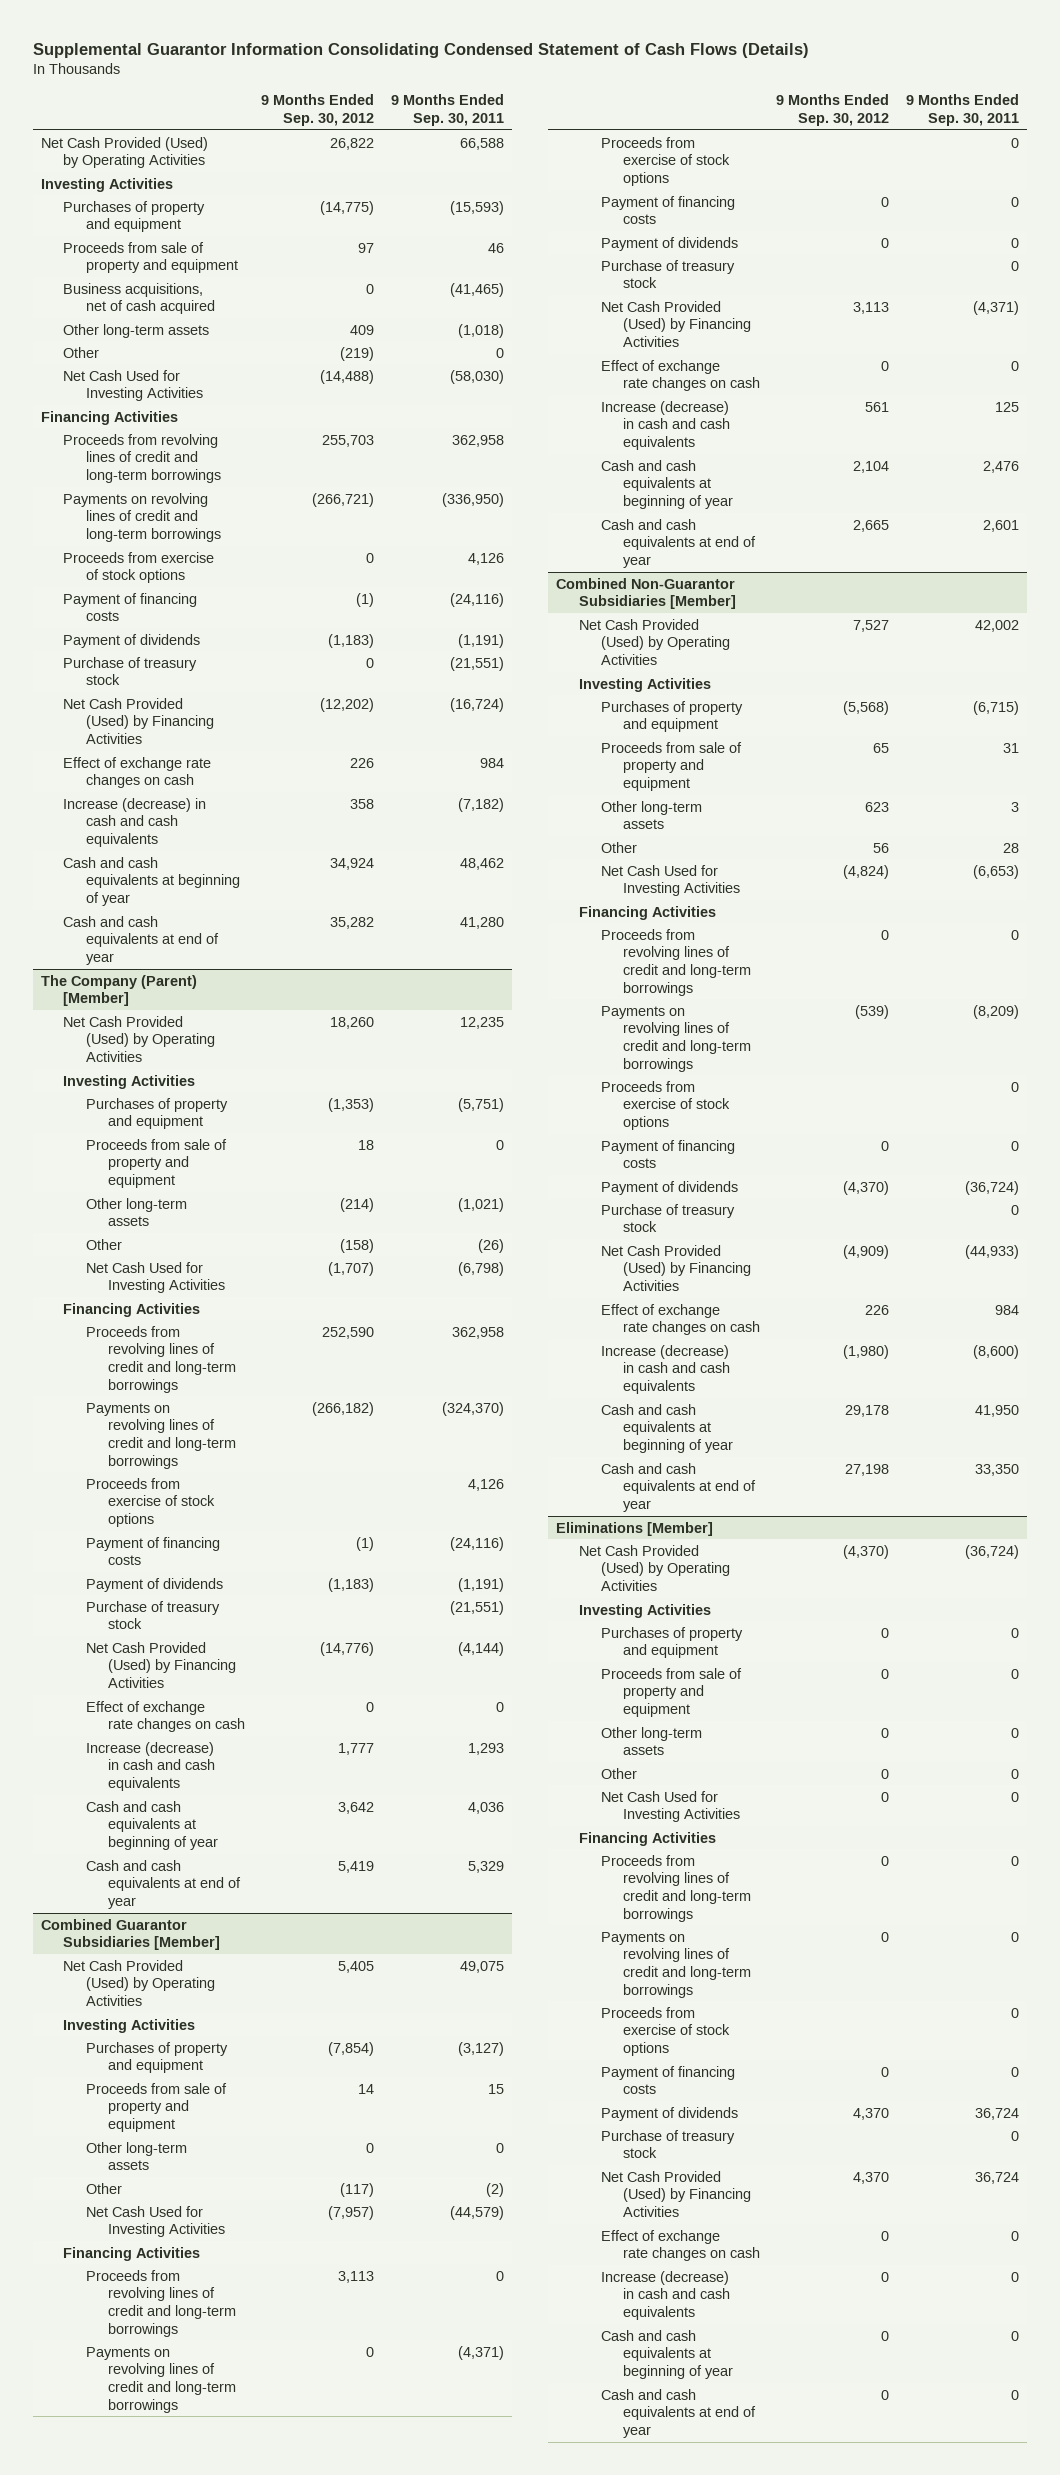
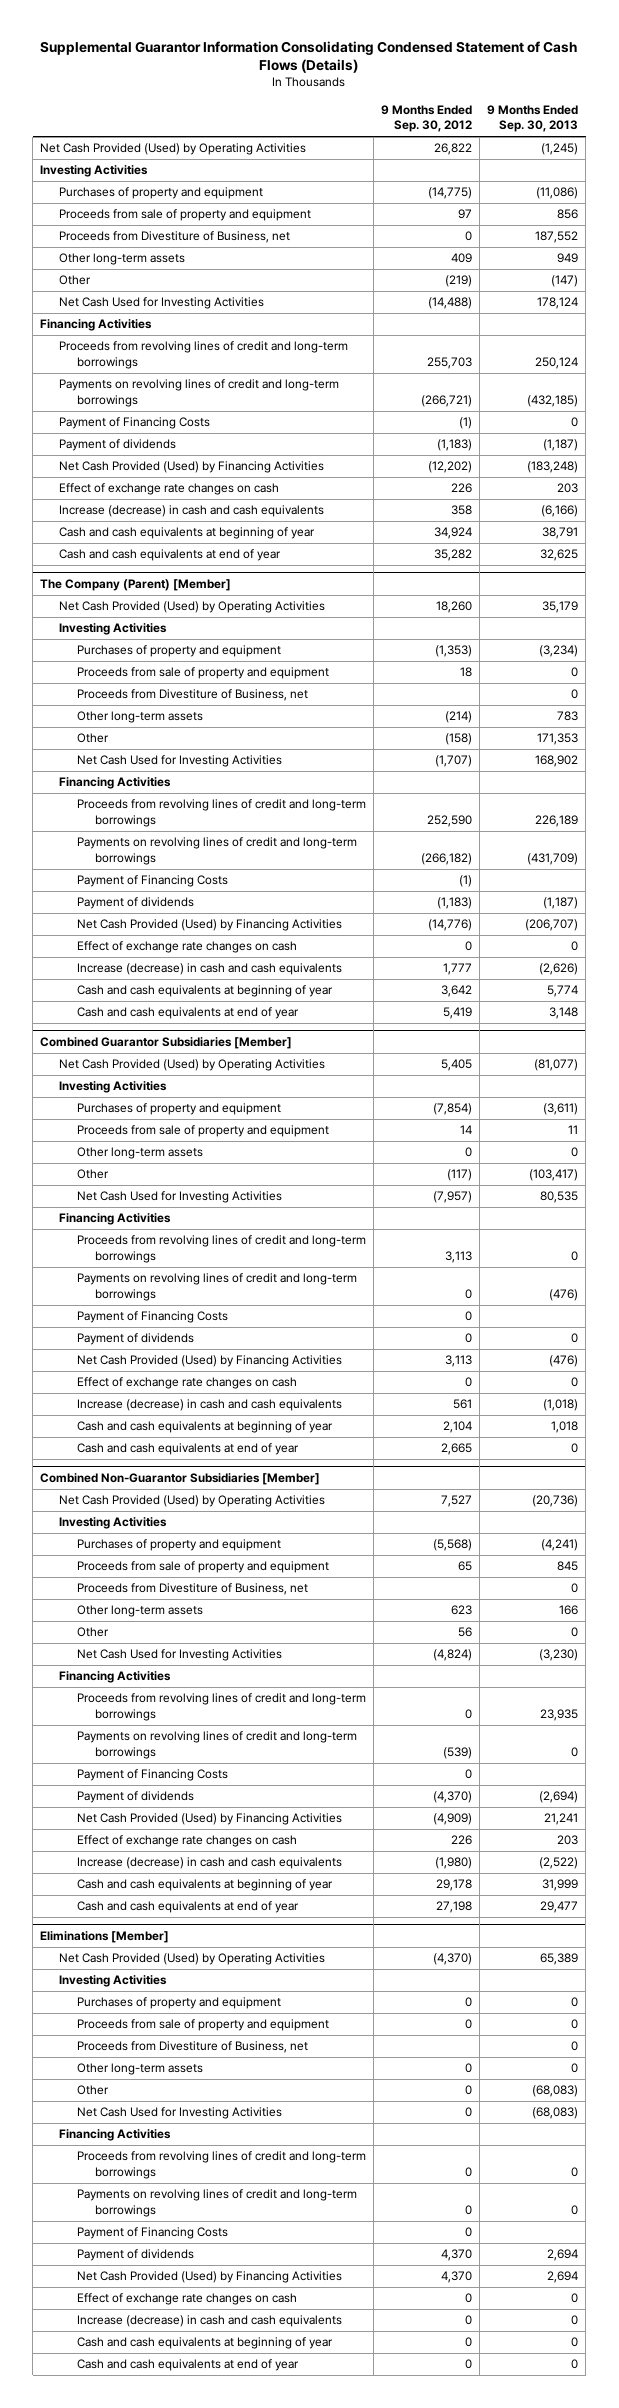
- | 9 Months Ended Sep. 30, 2012 | 9 Months Ended Sep. 30, 2011
+ | 9 Months Ended Sep. 30, 2012 | 9 Months Ended Sep. 30, 2013
- Business acquisitions, net of cash acquired | 0 | (41,465)
+ Proceeds from Divestiture of Business, net | 0 | 187,552
- Proceeds from exercise of stock options | 0 | 4,126
- Payment of financing costs | (1) | (24,116)
+ Payment of Financing Costs | (1) | 0
- Purchase of treasury stock | 0 | (21,551)
@ The Company (Parent) [Member]
+ Proceeds from Divestiture of Business, net | | 0
- Proceeds from exercise of stock options | | 4,126
- Payment of financing costs | (1) | (24,116)
+ Payment of Financing Costs | (1) |
- Purchase of treasury stock | | (21,551)
@ Combined Guarantor Subsidiaries [Member]
- Proceeds from exercise of stock options | | 0
- Payment of financing costs | 0 | 0
+ Payment of Financing Costs | 0 |
- Purchase of treasury stock | | 0
@ Combined Non-Guarantor Subsidiaries [Member]
+ Proceeds from Divestiture of Business, net | | 0
- Proceeds from exercise of stock options | | 0
- Payment of financing costs | 0 | 0
+ Payment of Financing Costs | 0 |
- Purchase of treasury stock | | 0
@ Eliminations [Member]
+ Proceeds from Divestiture of Business, net | | 0
- Proceeds from exercise of stock options | | 0
- Payment of financing costs | 0 | 0
+ Payment of Financing Costs | 0 |
- Purchase of treasury stock | | 0

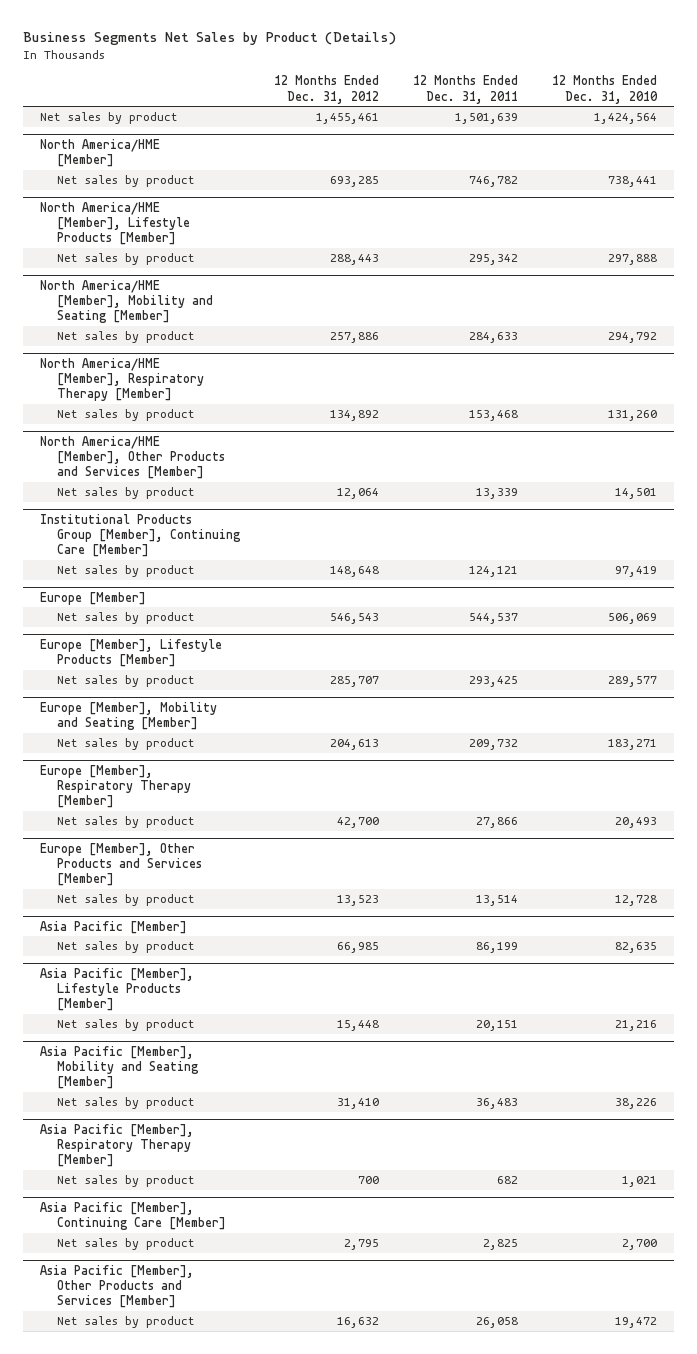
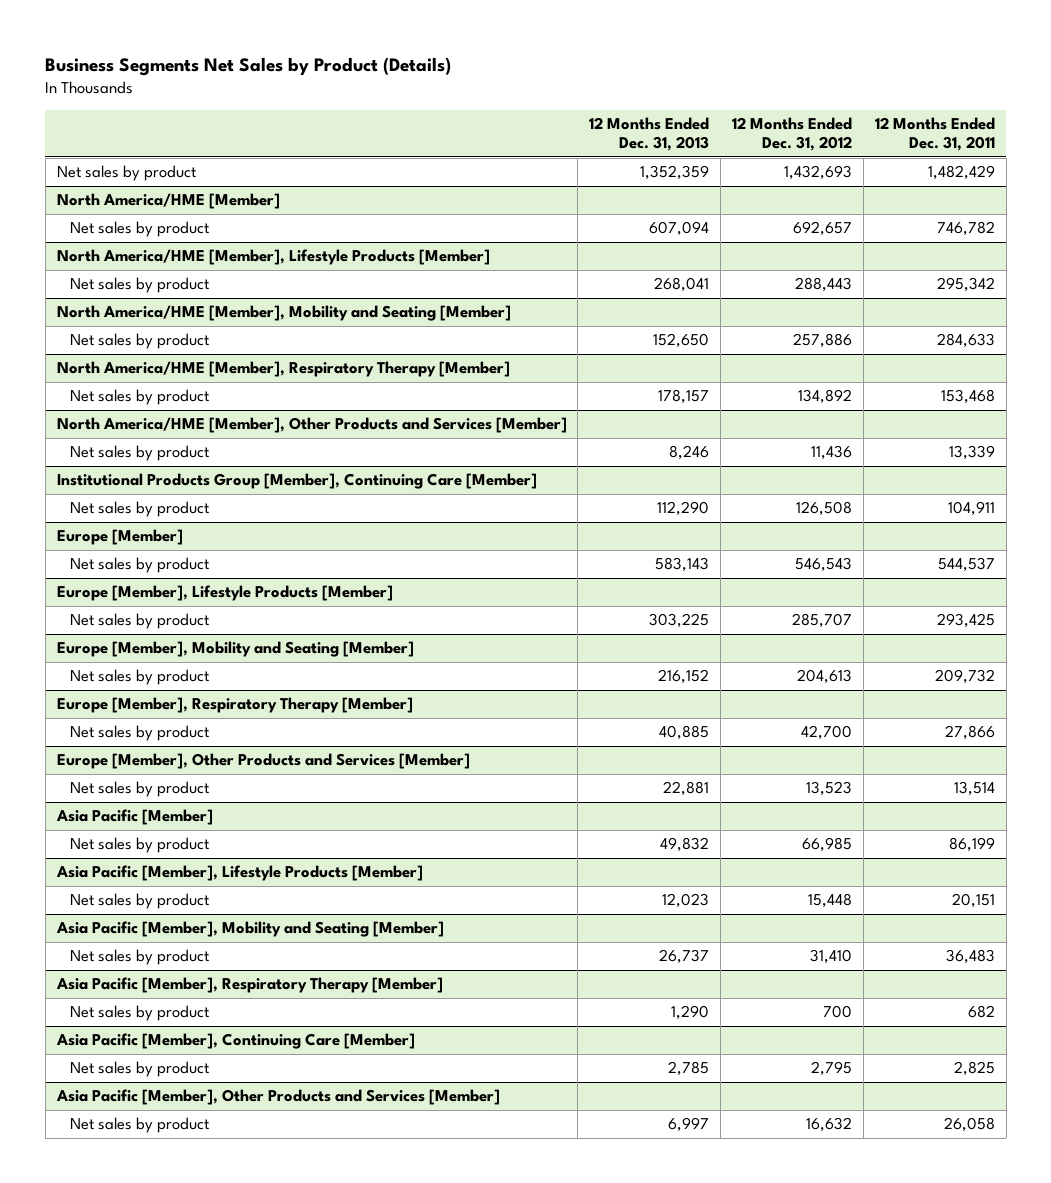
- | 12 Months Ended Dec. 31, 2012 | 12 Months Ended Dec. 31, 2011 | 12 Months Ended Dec. 31, 2010
+ | 12 Months Ended Dec. 31, 2013 | 12 Months Ended Dec. 31, 2012 | 12 Months Ended Dec. 31, 2011
- Net sales by product | 1,455,461 | 1,501,639 | 1,424,564
+ Net sales by product | 1,352,359 | 1,432,693 | 1,482,429
@ North America/HME [Member]
- Net sales by product | 693,285 | 746,782 | 738,441
+ Net sales by product | 607,094 | 692,657 | 746,782
@ North America/HME [Member], Other Products and Services [Member]
- Net sales by product | 12,064 | 13,339 | 14,501
+ Net sales by product | 8,246 | 11,436 | 13,339
@ Institutional Products Group [Member], Continuing Care [Member]
- Net sales by product | 148,648 | 124,121 | 97,419
+ Net sales by product | 112,290 | 126,508 | 104,911

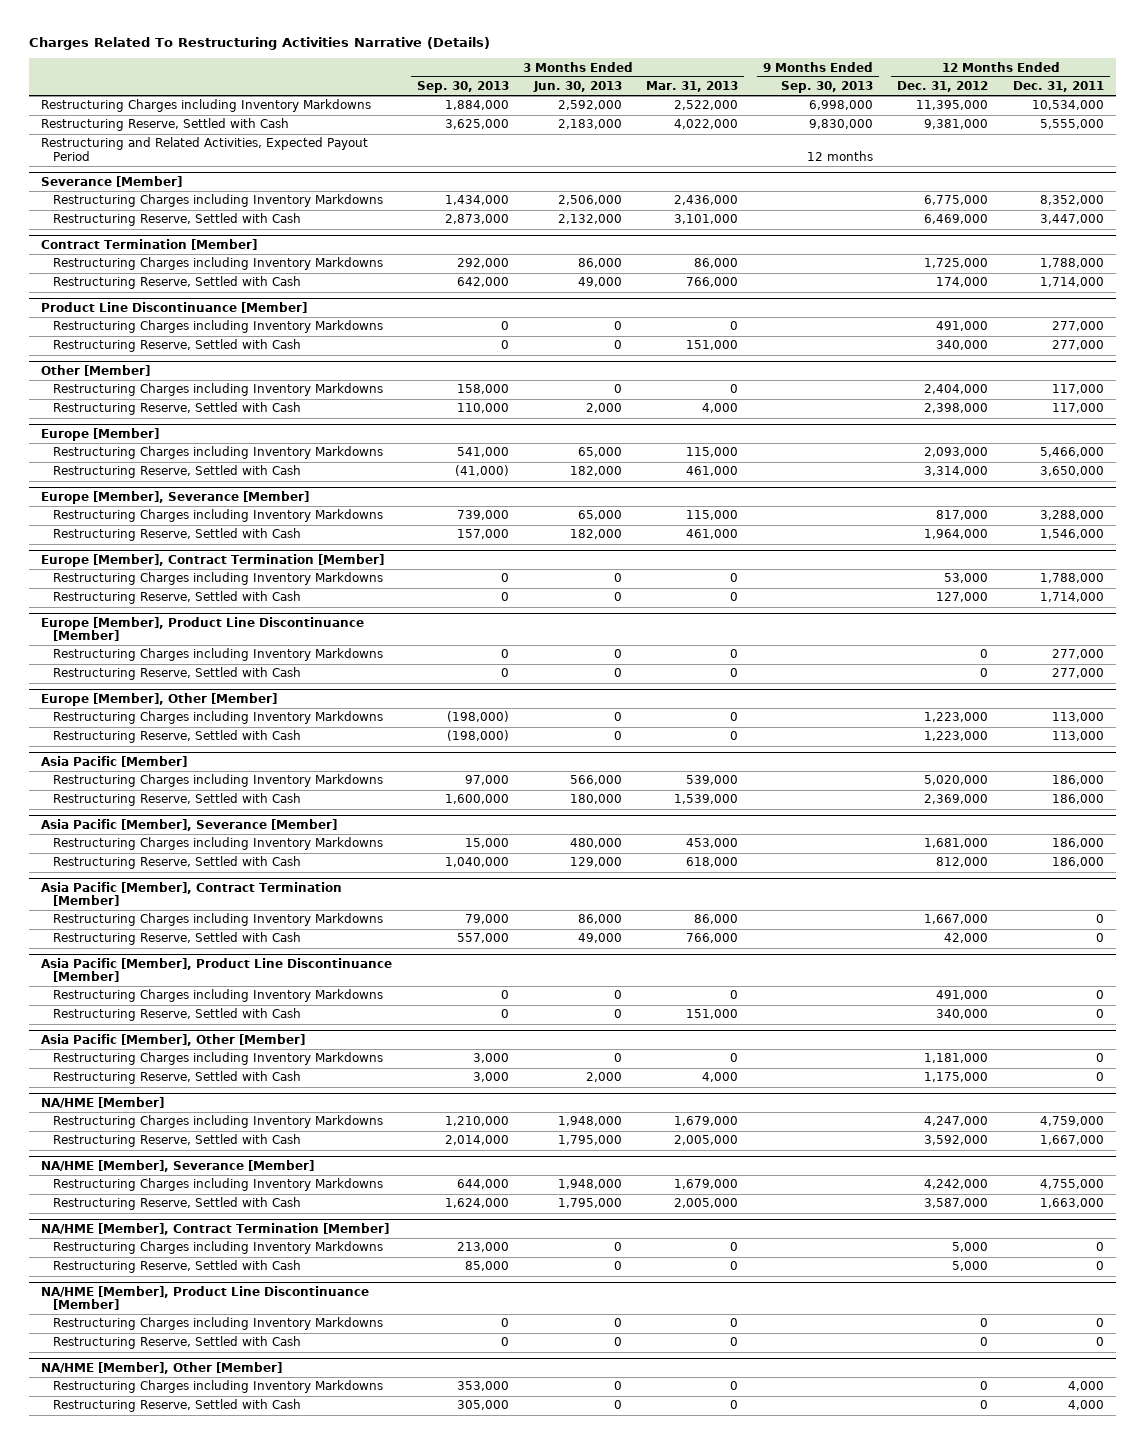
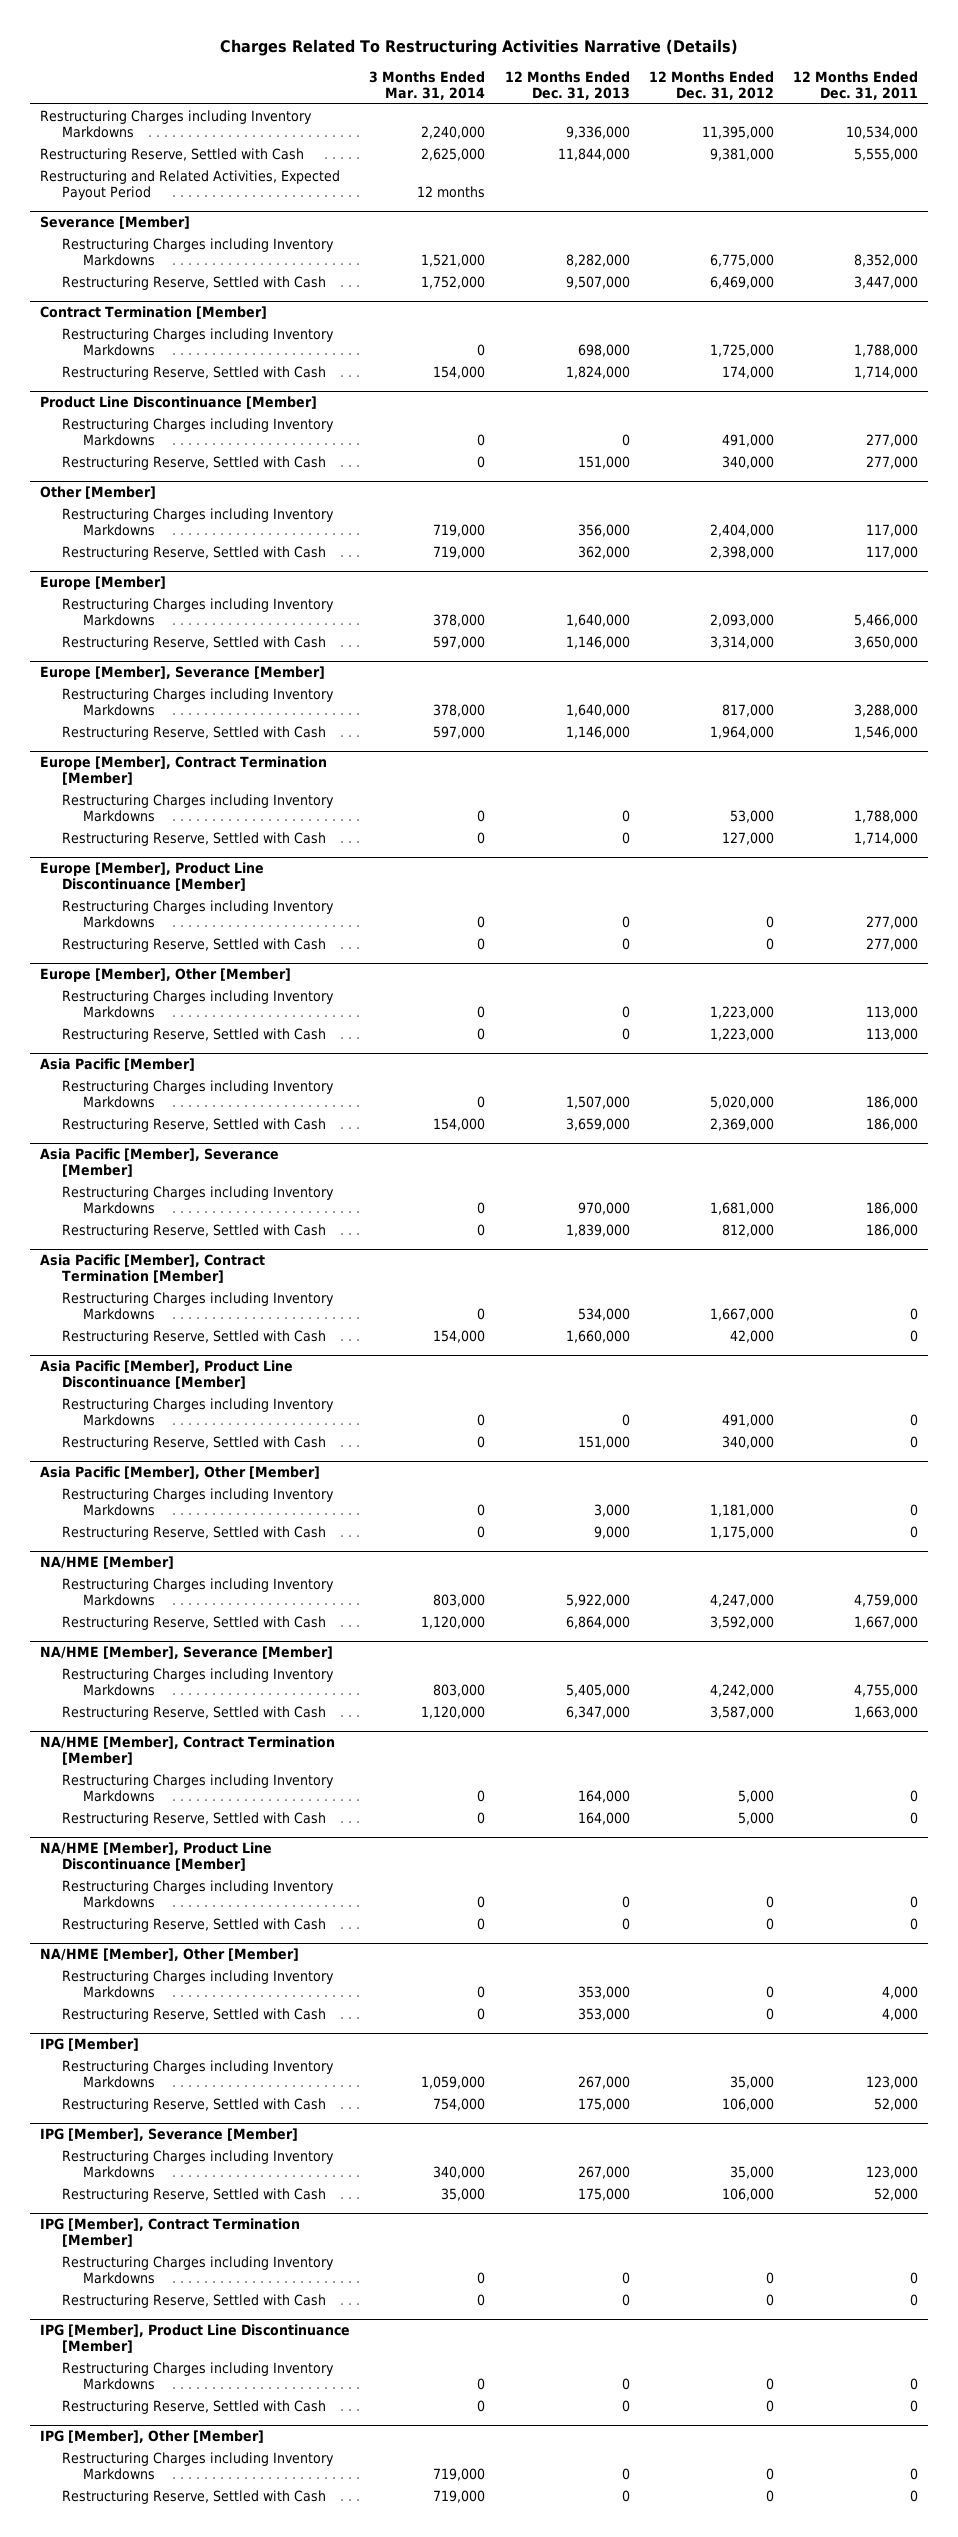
- | 3 Months Ended Sep. 30, 2013 | 3 Months Ended Jun. 30, 2013 | 3 Months Ended Mar. 31, 2013 | 9 Months Ended Sep. 30, 2013 | 12 Months Ended Dec. 31, 2012 | 12 Months Ended Dec. 31, 2011
+ | 3 Months Ended Mar. 31, 2014 | 12 Months Ended Dec. 31, 2013 | 12 Months Ended Dec. 31, 2012 | 12 Months Ended Dec. 31, 2011
+ IPG [Member]
+ Restructuring Charges including Inventory Markdowns | 1,059,000 | 267,000 | 35,000 | 123,000
+ Restructuring Reserve, Settled with Cash | 754,000 | 175,000 | 106,000 | 52,000
+ IPG [Member], Severance [Member]
+ Restructuring Charges including Inventory Markdowns | 340,000 | 267,000 | 35,000 | 123,000
+ Restructuring Reserve, Settled with Cash | 35,000 | 175,000 | 106,000 | 52,000
+ IPG [Member], Contract Termination [Member]
+ Restructuring Charges including Inventory Markdowns | 0 | 0 | 0 | 0
+ Restructuring Reserve, Settled with Cash | 0 | 0 | 0 | 0
+ IPG [Member], Product Line Discontinuance [Member]
+ Restructuring Charges including Inventory Markdowns | 0 | 0 | 0 | 0
+ Restructuring Reserve, Settled with Cash | 0 | 0 | 0 | 0
+ IPG [Member], Other [Member]
+ Restructuring Charges including Inventory Markdowns | 719,000 | 0 | 0 | 0
+ Restructuring Reserve, Settled with Cash | 719,000 | 0 | 0 | 0

